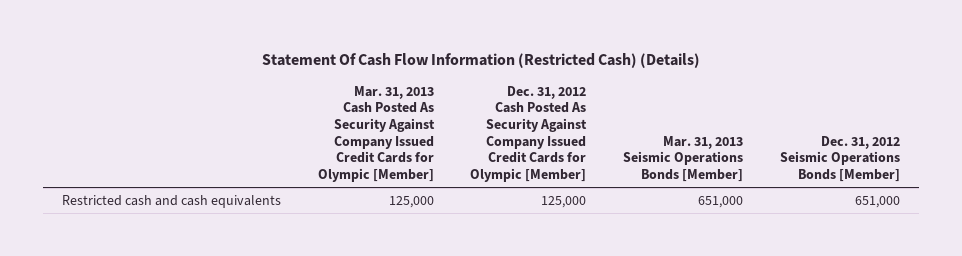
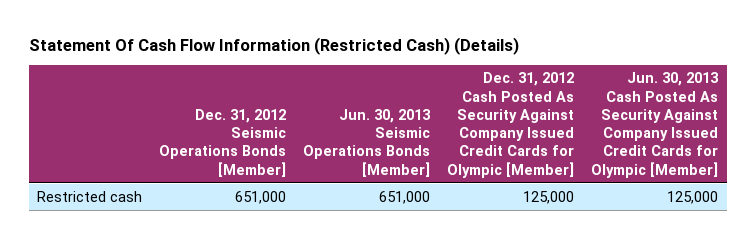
- | Mar. 31, 2013 Cash Posted As Security Against Company Issued Credit Cards for Olympic [Member] | Dec. 31, 2012 Cash Posted As Security Against Company Issued Credit Cards for Olympic [Member] | Mar. 31, 2013 Seismic Operations Bonds [Member] | Dec. 31, 2012 Seismic Operations Bonds [Member]
+ | Dec. 31, 2012 Seismic Operations Bonds [Member] | Jun. 30, 2013 Seismic Operations Bonds [Member] | Dec. 31, 2012 Cash Posted As Security Against Company Issued Credit Cards for Olympic [Member] | Jun. 30, 2013 Cash Posted As Security Against Company Issued Credit Cards for Olympic [Member]
- Restricted cash and cash equivalents | 125,000 | 125,000 | 651,000 | 651,000
+ Restricted cash | 651,000 | 651,000 | 125,000 | 125,000

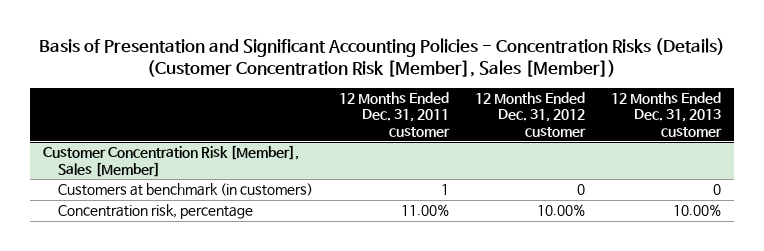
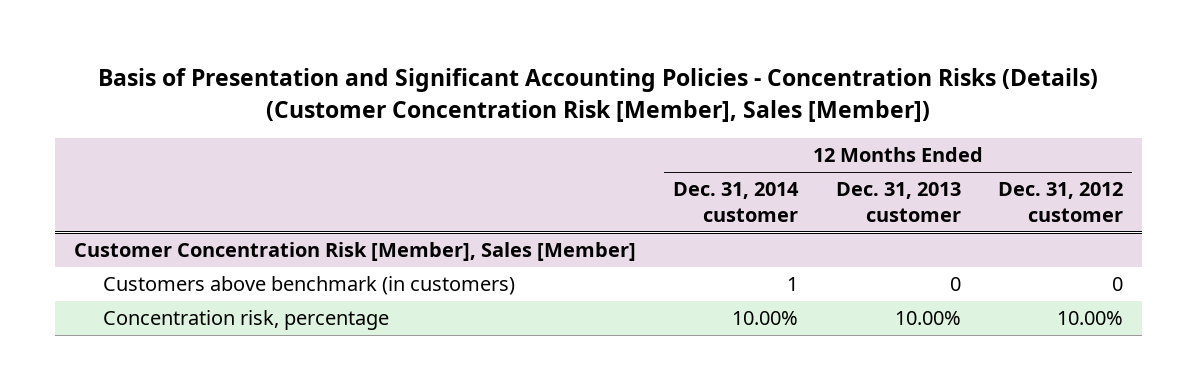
- | 12 Months Ended Dec. 31, 2011 customer | 12 Months Ended Dec. 31, 2012 customer | 12 Months Ended Dec. 31, 2013 customer
+ | 12 Months Ended Dec. 31, 2014 customer | 12 Months Ended Dec. 31, 2013 customer | 12 Months Ended Dec. 31, 2012 customer
@ Customer Concentration Risk [Member], Sales [Member]
- Customers at benchmark (in customers) | 1 | 0 | 0
+ Customers above benchmark (in customers) | 1 | 0 | 0

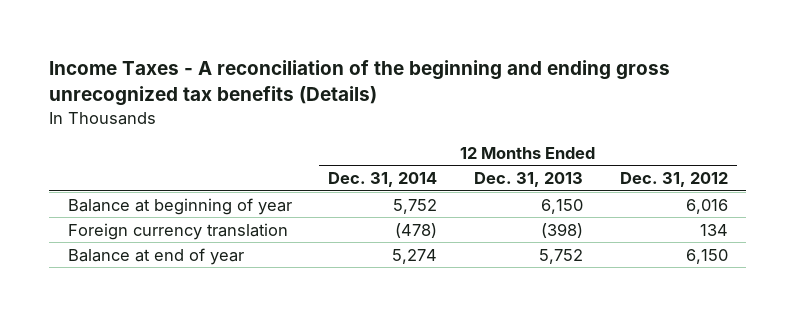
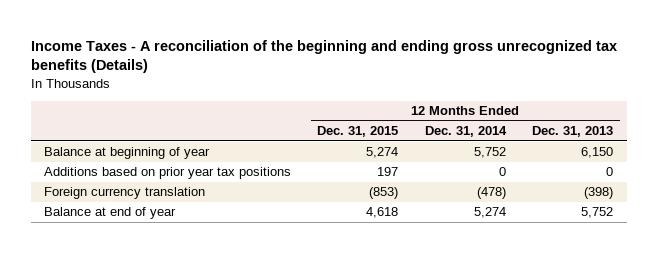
- | 12 Months Ended Dec. 31, 2014 | 12 Months Ended Dec. 31, 2013 | 12 Months Ended Dec. 31, 2012
+ | 12 Months Ended Dec. 31, 2015 | 12 Months Ended Dec. 31, 2014 | 12 Months Ended Dec. 31, 2013
+ Additions based on prior year tax positions | 197 | 0 | 0

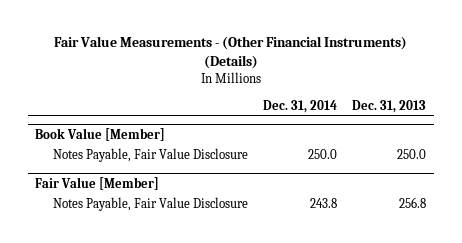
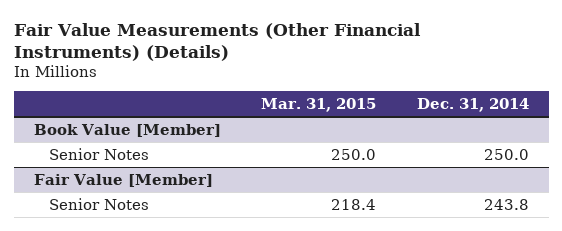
- Fair Value Measurements - (Other Financial Instruments) (Details)
+ Fair Value Measurements (Other Financial Instruments) (Details)
- | Dec. 31, 2014 | Dec. 31, 2013
+ | Mar. 31, 2015 | Dec. 31, 2014
@ Book Value [Member]
- Notes Payable, Fair Value Disclosure | 250.0 | 250.0
+ Senior Notes | 250.0 | 250.0
@ Fair Value [Member]
- Notes Payable, Fair Value Disclosure | 243.8 | 256.8
+ Senior Notes | 218.4 | 243.8

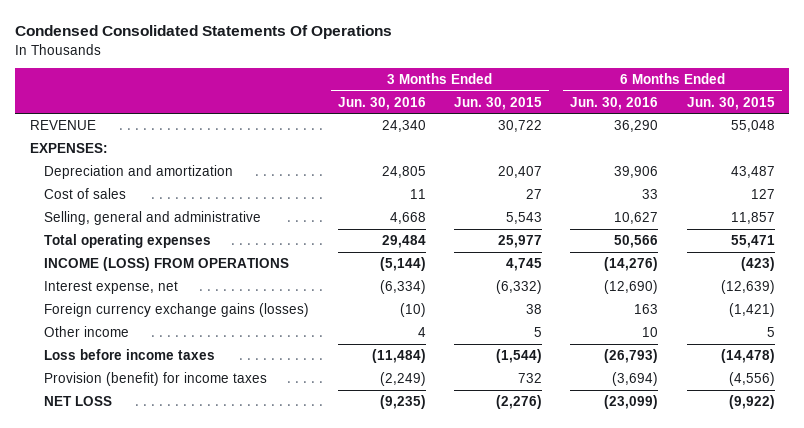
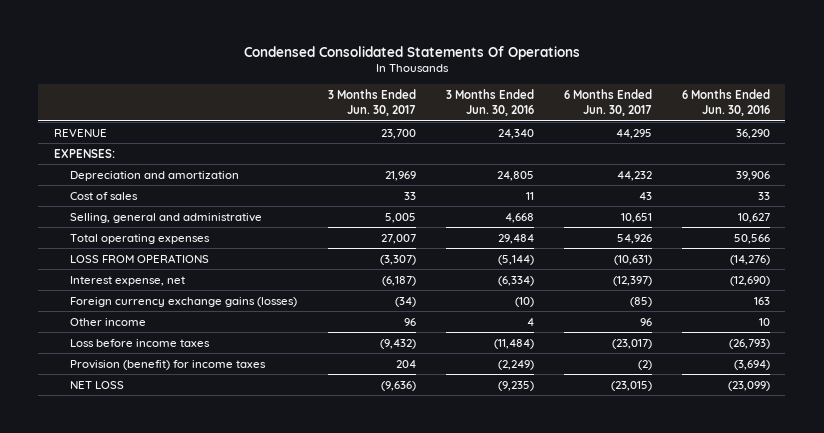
- | 3 Months Ended Jun. 30, 2016 | 3 Months Ended Jun. 30, 2015 | 6 Months Ended Jun. 30, 2016 | 6 Months Ended Jun. 30, 2015
+ | 3 Months Ended Jun. 30, 2017 | 3 Months Ended Jun. 30, 2016 | 6 Months Ended Jun. 30, 2017 | 6 Months Ended Jun. 30, 2016
- INCOME (LOSS) FROM OPERATIONS | (5,144) | 4,745 | (14,276) | (423)
+ LOSS FROM OPERATIONS | (3,307) | (5,144) | (10,631) | (14,276)

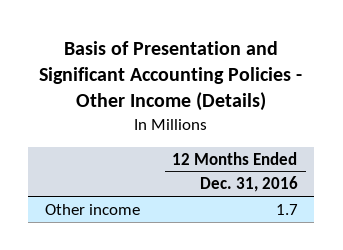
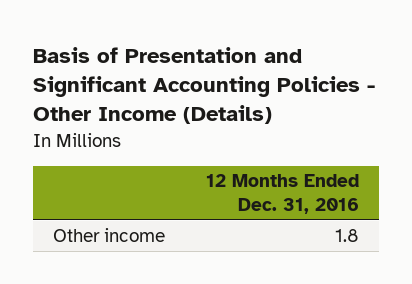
- Other income | 1.7
+ Other income | 1.8

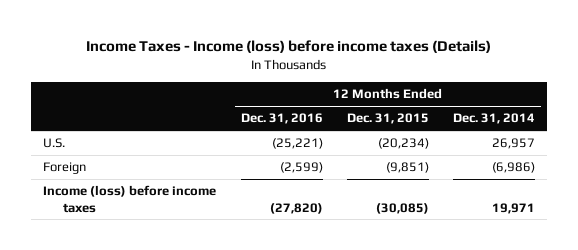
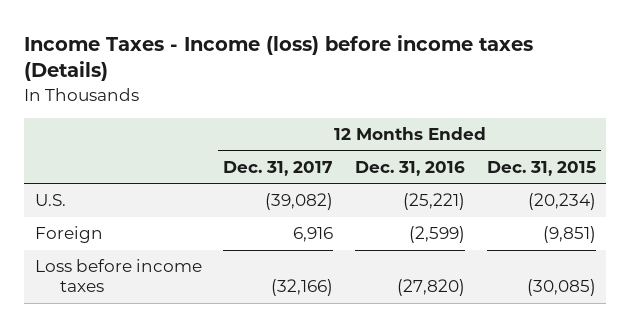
- | 12 Months Ended Dec. 31, 2016 | 12 Months Ended Dec. 31, 2015 | 12 Months Ended Dec. 31, 2014
+ | 12 Months Ended Dec. 31, 2017 | 12 Months Ended Dec. 31, 2016 | 12 Months Ended Dec. 31, 2015
- Income (loss) before income taxes | (27,820) | (30,085) | 19,971
+ Loss before income taxes | (32,166) | (27,820) | (30,085)

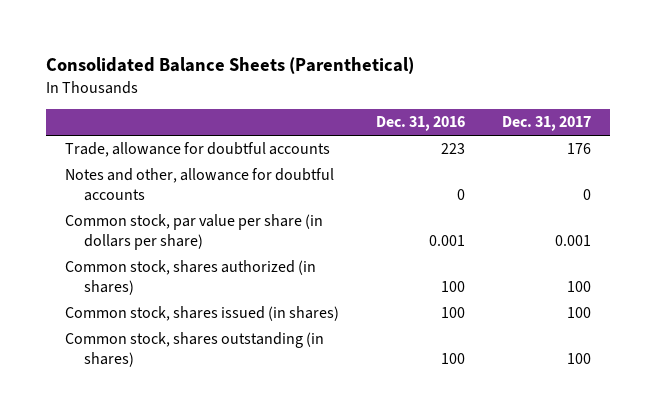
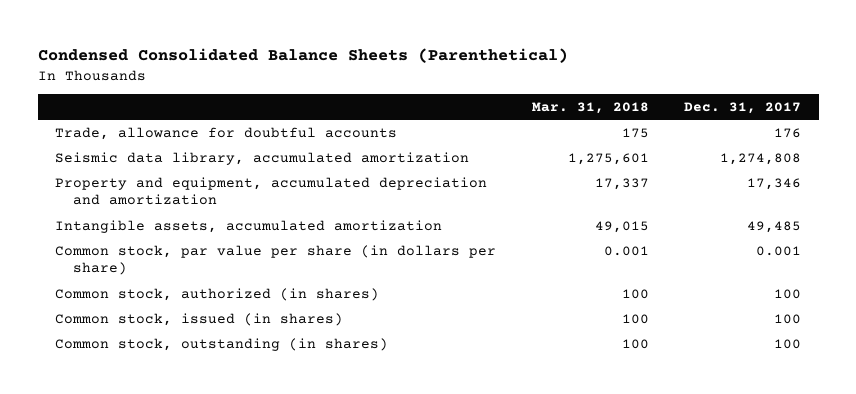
- Consolidated Balance Sheets (Parenthetical)
+ Condensed Consolidated Balance Sheets (Parenthetical)
- | Dec. 31, 2016 | Dec. 31, 2017
+ | Mar. 31, 2018 | Dec. 31, 2017
- Notes and other, allowance for doubtful accounts | 0 | 0
+ Seismic data library, accumulated amortization | 1,275,601 | 1,274,808
+ Property and equipment, accumulated depreciation and amortization | 17,337 | 17,346
+ Intangible assets, accumulated amortization | 49,015 | 49,485
- Common stock, shares authorized (in shares) | 100 | 100
- Common stock, shares issued (in shares) | 100 | 100
- Common stock, shares outstanding (in shares) | 100 | 100
+ Common stock, authorized (in shares) | 100 | 100
+ Common stock, issued (in shares) | 100 | 100
+ Common stock, outstanding (in shares) | 100 | 100

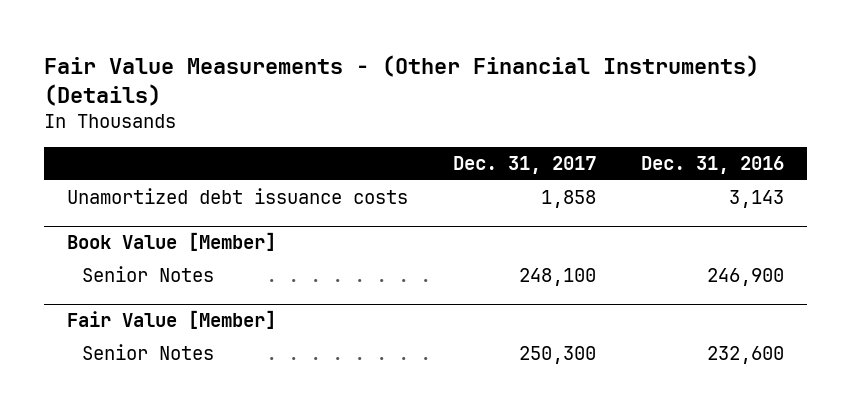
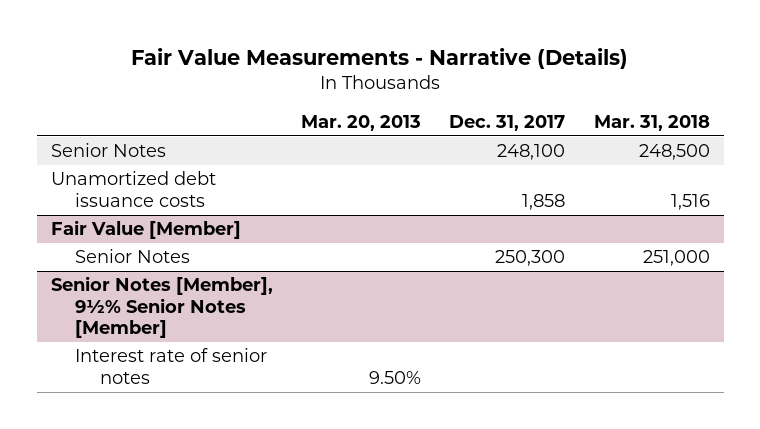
- Fair Value Measurements - (Other Financial Instruments) (Details)
+ Fair Value Measurements - Narrative (Details)
- | Dec. 31, 2017 | Dec. 31, 2016
+ | Mar. 20, 2013 | Dec. 31, 2017 | Mar. 31, 2018
- Book Value [Member]
moved down: Unamortized debt issuance costs | | 1,858 | 1,516
+ Senior Notes [Member], 9½% Senior Notes [Member]
+ Interest rate of senior notes | 9.50% | |

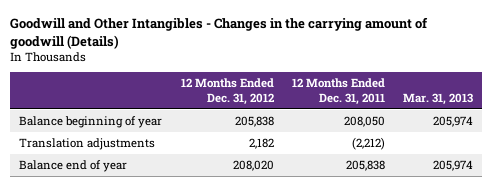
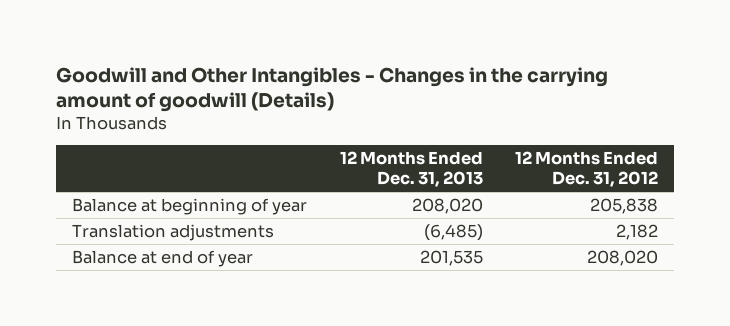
- | 12 Months Ended Dec. 31, 2012 | 12 Months Ended Dec. 31, 2011 | Mar. 31, 2013
+ | 12 Months Ended Dec. 31, 2013 | 12 Months Ended Dec. 31, 2012
- Balance beginning of year | 205,838 | 208,050 | 205,974
+ Balance at beginning of year | 208,020 | 205,838
- Balance end of year | 208,020 | 205,838 | 205,974
+ Balance at end of year | 201,535 | 208,020

